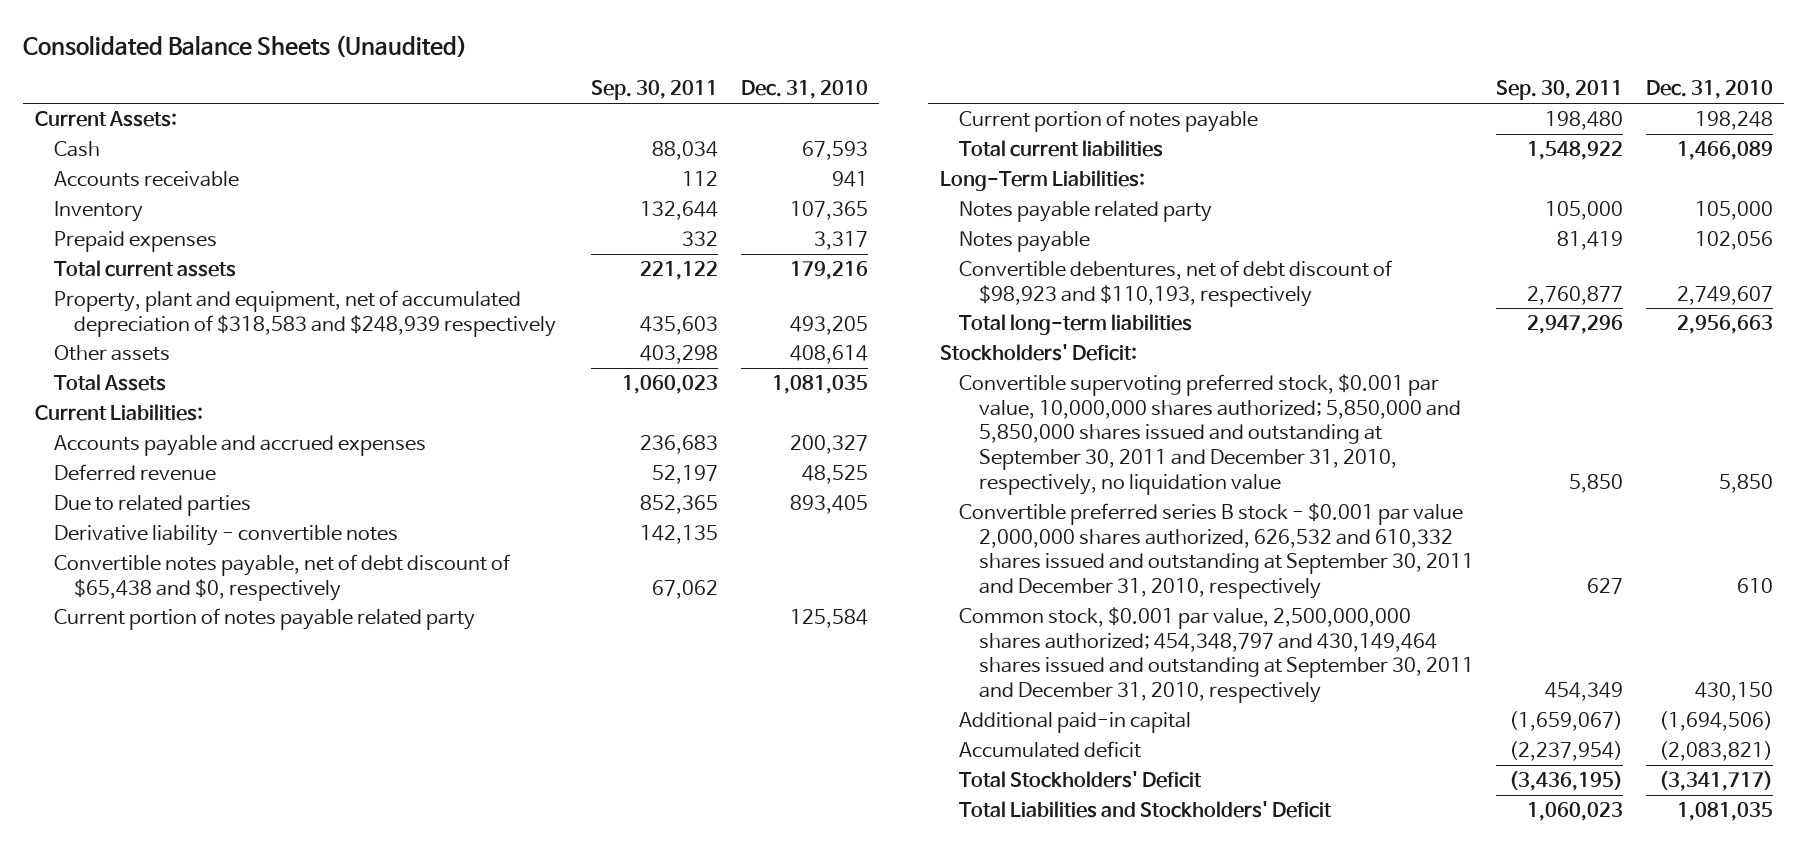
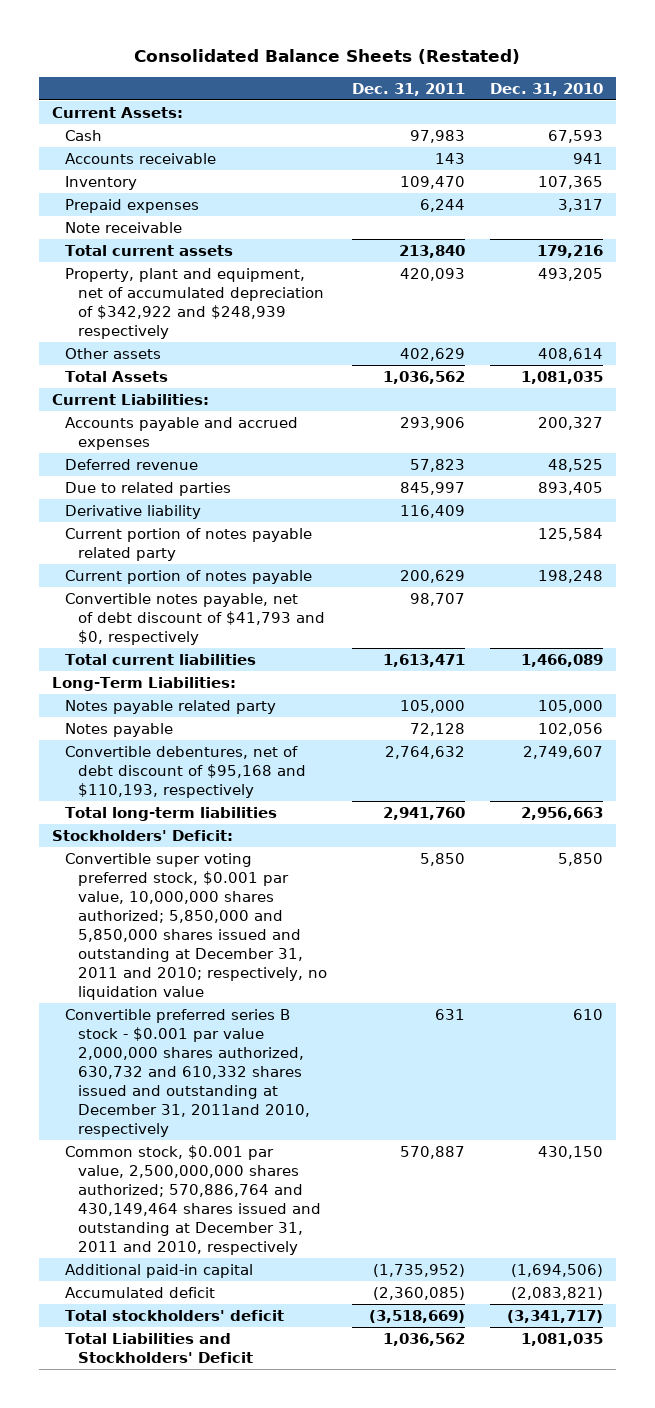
- Consolidated Balance Sheets (Unaudited)
+ Consolidated Balance Sheets (Restated)
- | Sep. 30, 2011 | Dec. 31, 2010
+ | Dec. 31, 2011 | Dec. 31, 2010
+ Note receivable
- Property, plant and equipment, net of accumulated depreciation of $318,583 and $248,939 respectively | 435,603 | 493,205
+ Property, plant and equipment, net of accumulated depreciation of $342,922 and $248,939 respectively | 420,093 | 493,205
- Derivative liability - convertible notes | 142,135 |
- Convertible notes payable, net of debt discount of $65,438 and $0, respectively | 67,062 |
+ Derivative liability | 116,409 |
+ Convertible notes payable, net of debt discount of $41,793 and $0, respectively | 98,707 |
- Convertible debentures, net of debt discount of $98,923 and $110,193, respectively | 2,760,877 | 2,749,607
+ Convertible debentures, net of debt discount of $95,168 and $110,193, respectively | 2,764,632 | 2,749,607
- Convertible supervoting preferred stock, $0.001 par value, 10,000,000 shares authorized; 5,850,000 and 5,850,000 shares issued and outstanding at September 30, 2011 and December 31, 2010, respectively, no liquidation value | 5,850 | 5,850
- Convertible preferred series B stock - $0.001 par value 2,000,000 shares authorized, 626,532 and 610,332 shares issued and outstanding at September 30, 2011 and December 31, 2010, respectively | 627 | 610
- Common stock, $0.001 par value, 2,500,000,000 shares authorized; 454,348,797 and 430,149,464 shares issued and outstanding at September 30, 2011 and December 31, 2010, respectively | 454,349 | 430,150
+ Convertible super voting preferred stock, $0.001 par value, 10,000,000 shares authorized; 5,850,000 and 5,850,000 shares issued and outstanding at December 31, 2011 and 2010; respectively, no liquidation value | 5,850 | 5,850
+ Convertible preferred series B stock - $0.001 par value 2,000,000 shares authorized, 630,732 and 610,332 shares issued and outstanding at December 31, 2011and 2010, respectively | 631 | 610
+ Common stock, $0.001 par value, 2,500,000,000 shares authorized; 570,886,764 and 430,149,464 shares issued and outstanding at December 31, 2011 and 2010, respectively | 570,887 | 430,150
- Total Stockholders' Deficit | (3,436,195) | (3,341,717)
+ Total stockholders' deficit | (3,518,669) | (3,341,717)

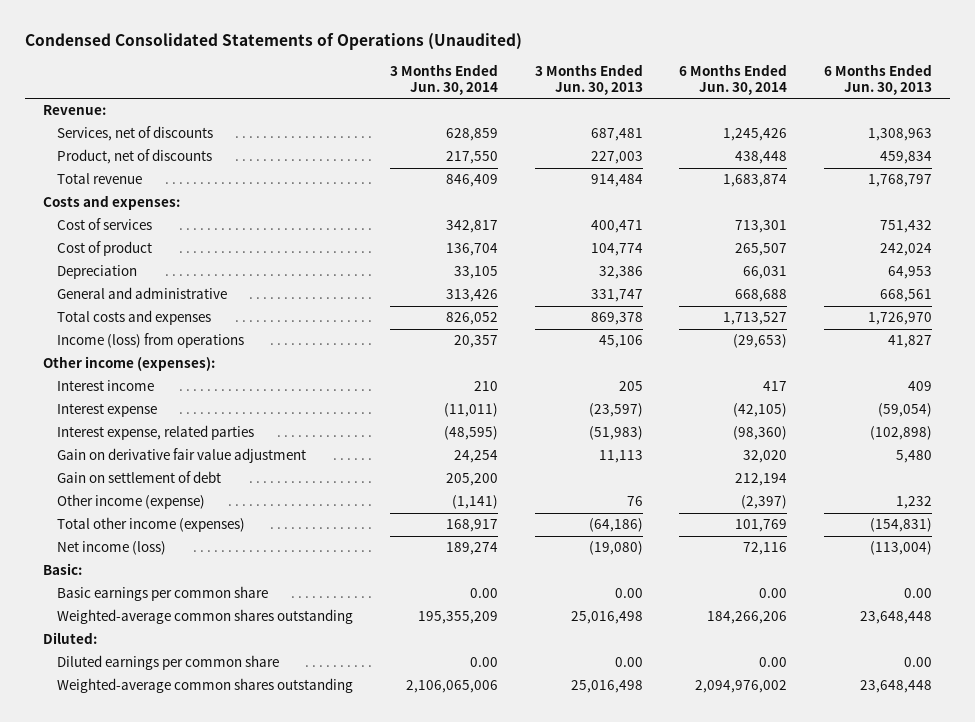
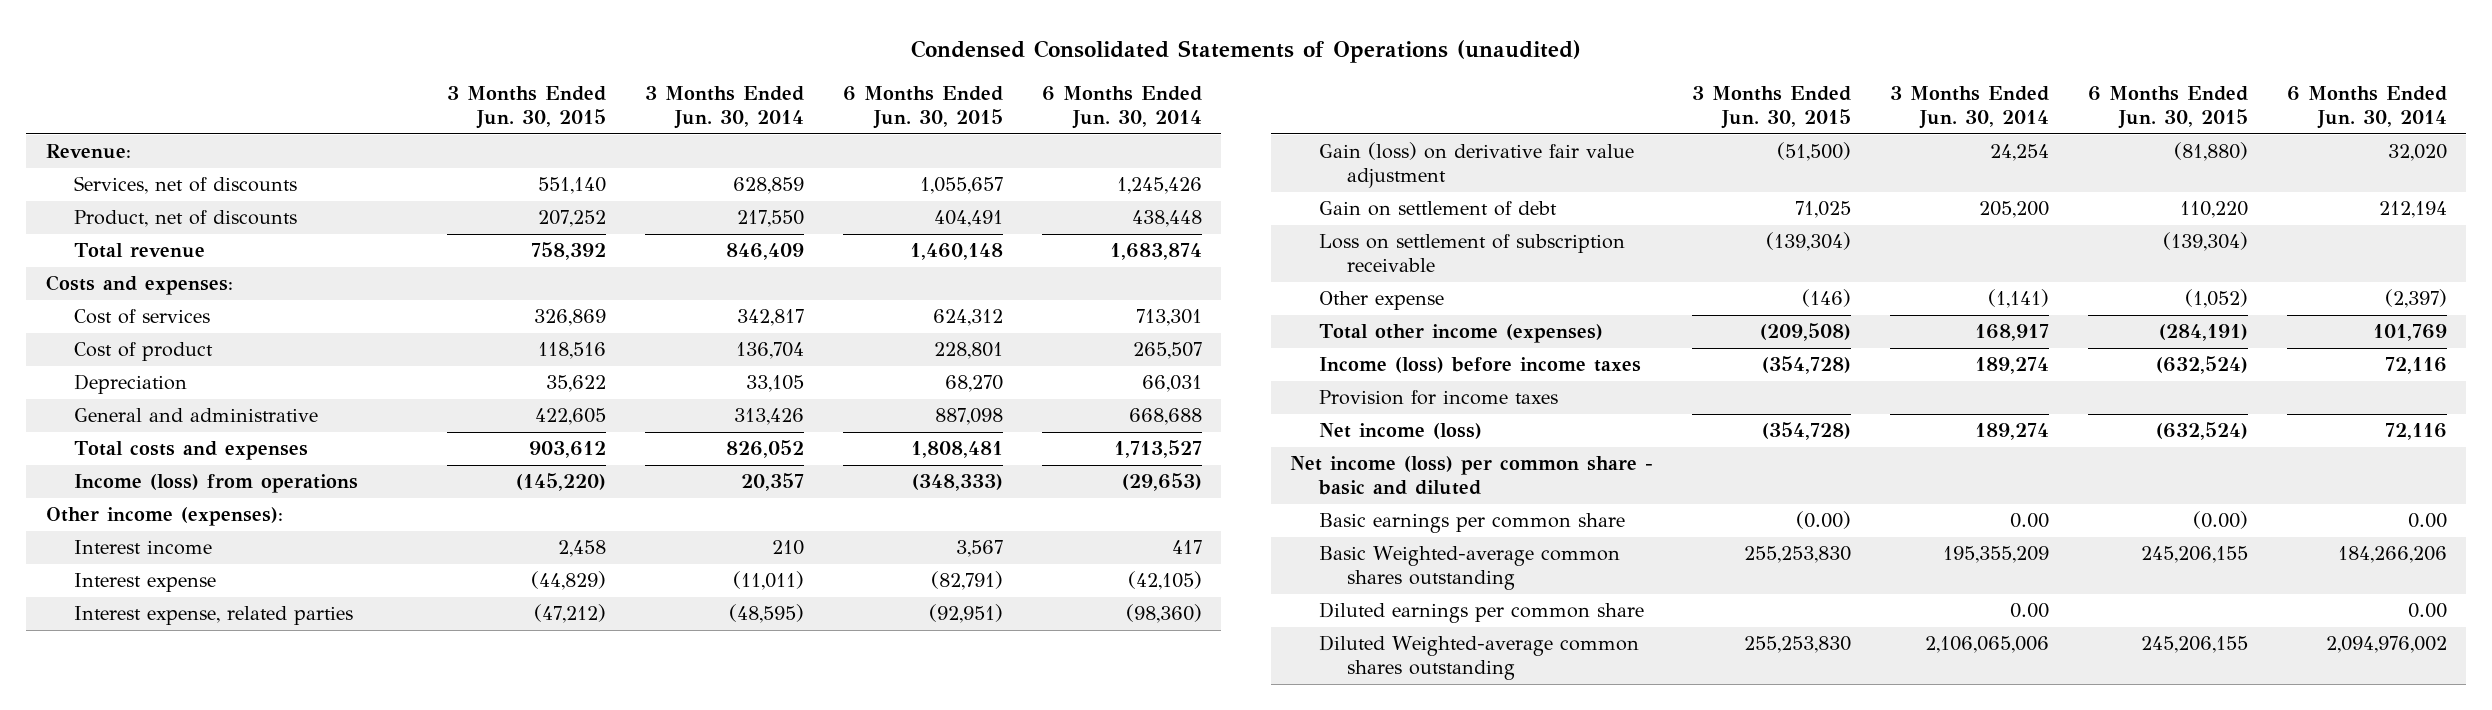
- Condensed Consolidated Statements of Operations (Unaudited)
+ Condensed Consolidated Statements of Operations (unaudited)
- | 3 Months Ended Jun. 30, 2014 | 3 Months Ended Jun. 30, 2013 | 6 Months Ended Jun. 30, 2014 | 6 Months Ended Jun. 30, 2013
+ | 3 Months Ended Jun. 30, 2015 | 3 Months Ended Jun. 30, 2014 | 6 Months Ended Jun. 30, 2015 | 6 Months Ended Jun. 30, 2014
- Gain on derivative fair value adjustment | 24,254 | 11,113 | 32,020 | 5,480
+ Gain (loss) on derivative fair value adjustment | (51,500) | 24,254 | (81,880) | 32,020
- Other income (expense) | (1,141) | 76 | (2,397) | 1,232
+ Loss on settlement of subscription receivable | (139,304) | | (139,304) |
+ Other expense | (146) | (1,141) | (1,052) | (2,397)
+ Income (loss) before income taxes | (354,728) | 189,274 | (632,524) | 72,116
+ Provision for income taxes
- Basic:
+ Net income (loss) per common share - basic and diluted
- Weighted-average common shares outstanding | 195,355,209 | 25,016,498 | 184,266,206 | 23,648,448
- Diluted:
+ Basic Weighted-average common shares outstanding | 255,253,830 | 195,355,209 | 245,206,155 | 184,266,206
- Weighted-average common shares outstanding | 2,106,065,006 | 25,016,498 | 2,094,976,002 | 23,648,448
+ Diluted Weighted-average common shares outstanding | 255,253,830 | 2,106,065,006 | 245,206,155 | 2,094,976,002

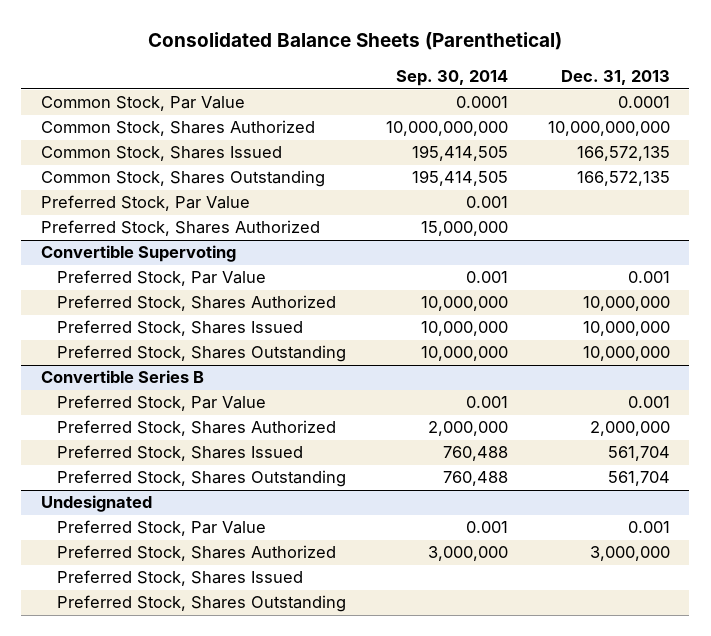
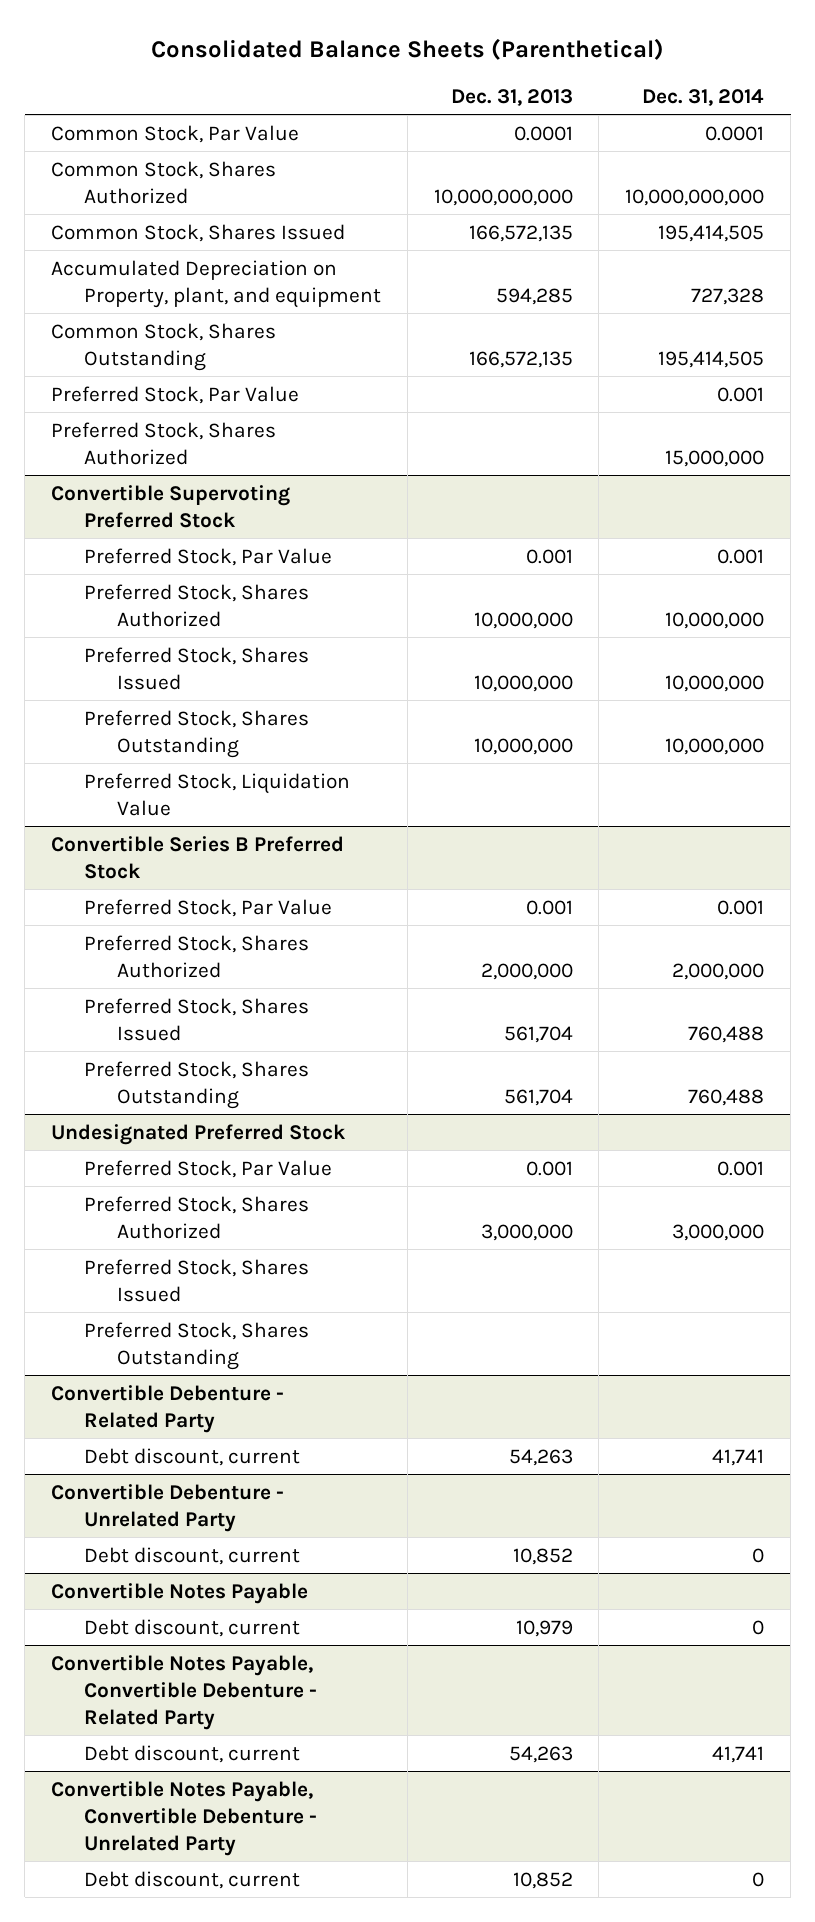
- | Sep. 30, 2014 | Dec. 31, 2013
+ | Dec. 31, 2013 | Dec. 31, 2014
+ Accumulated Depreciation on Property, plant, and equipment | 594,285 | 727,328
- Convertible Supervoting
+ Convertible Supervoting Preferred Stock
- Convertible Series B
+ Preferred Stock, Liquidation Value
+ Convertible Series B Preferred Stock
- Undesignated
+ Undesignated Preferred Stock
+ Convertible Debenture - Related Party
+ Debt discount, current | 54,263 | 41,741
+ Convertible Debenture - Unrelated Party
+ Debt discount, current | 10,852 | 0
+ Convertible Notes Payable
+ Debt discount, current | 10,979 | 0
+ Convertible Notes Payable, Convertible Debenture - Related Party
+ Debt discount, current | 54,263 | 41,741
+ Convertible Notes Payable, Convertible Debenture - Unrelated Party
+ Debt discount, current | 10,852 | 0

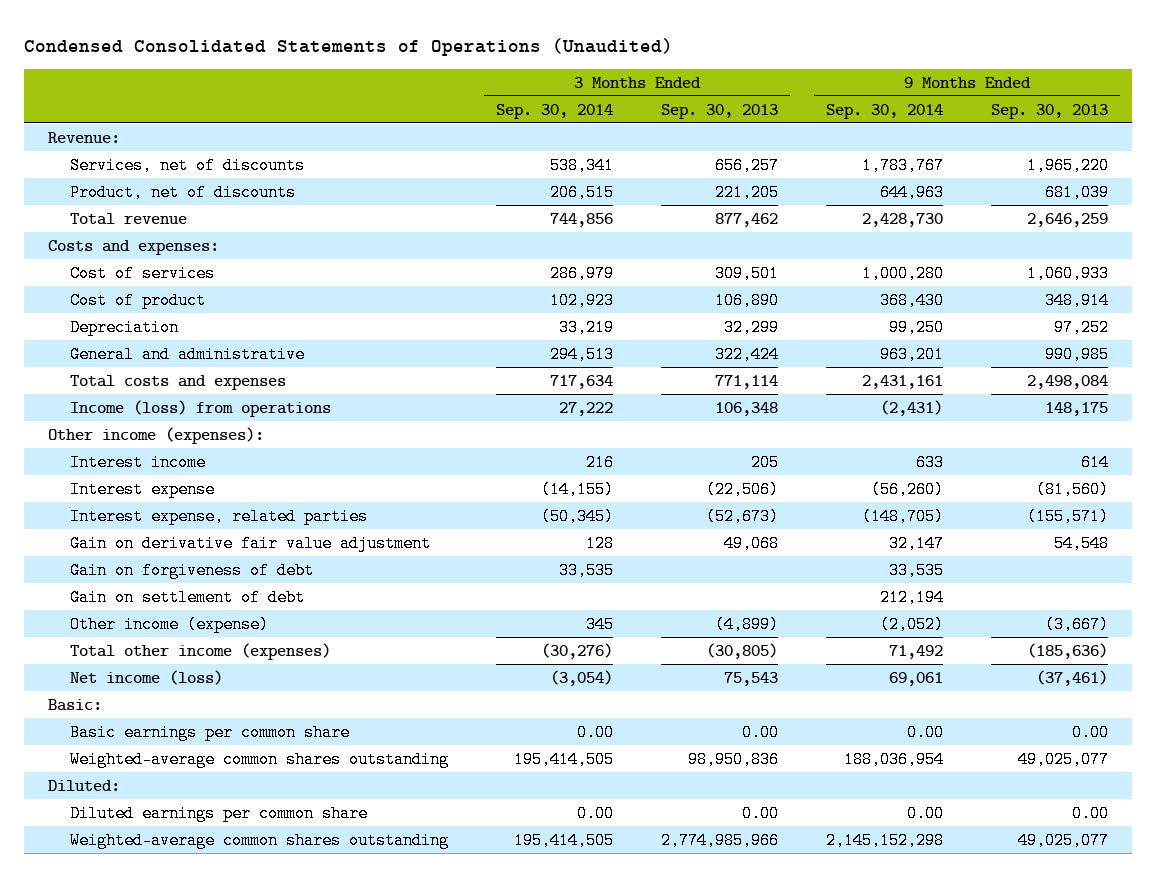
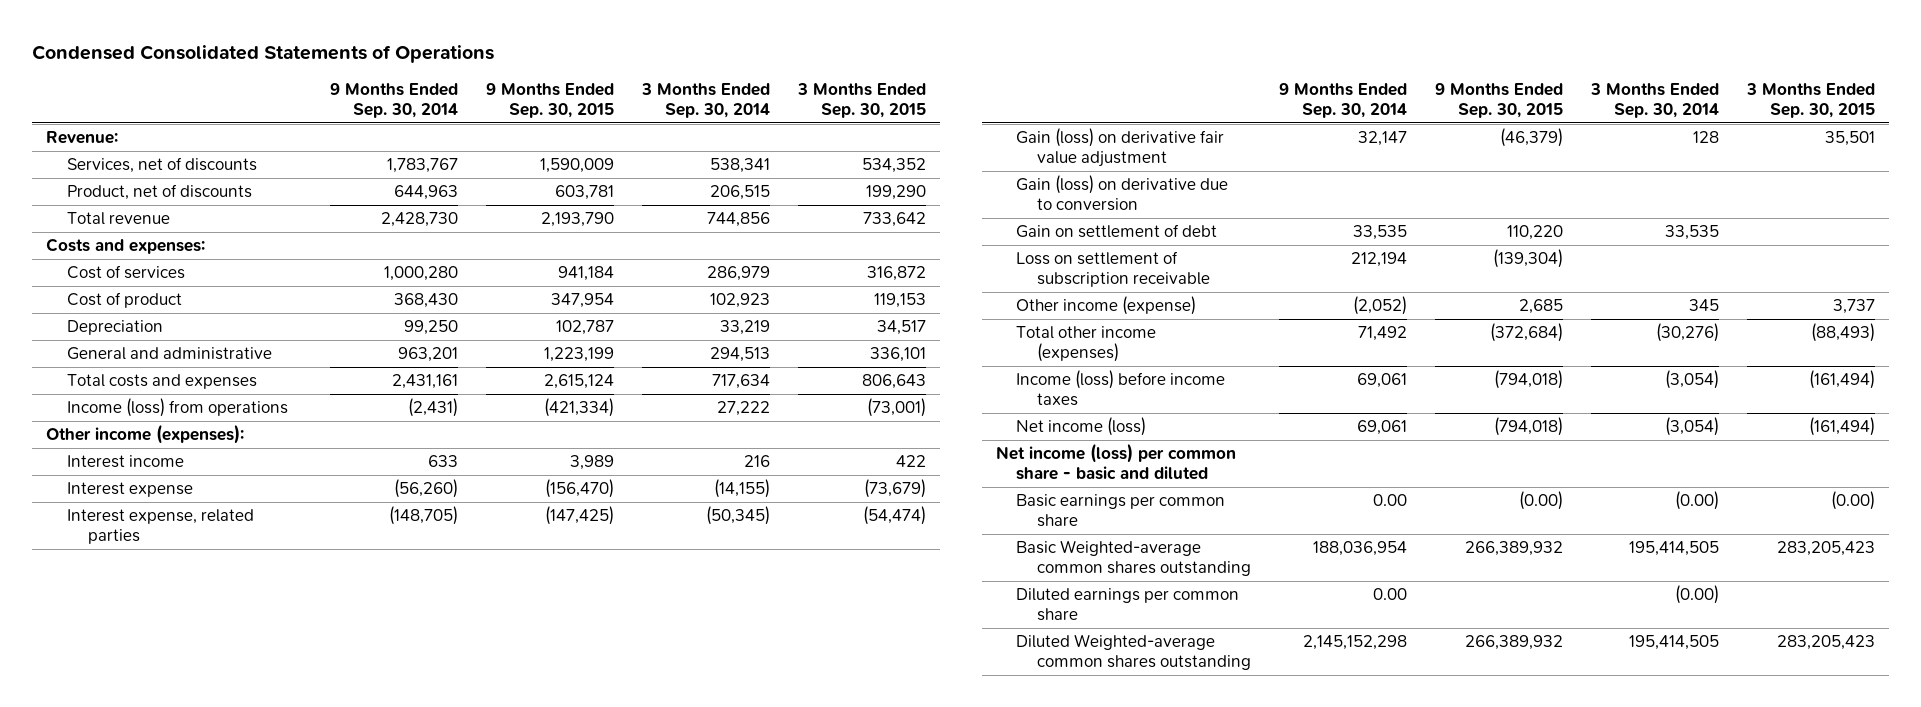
- Condensed Consolidated Statements of Operations (Unaudited)
+ Condensed Consolidated Statements of Operations
- | 3 Months Ended Sep. 30, 2014 | 3 Months Ended Sep. 30, 2013 | 9 Months Ended Sep. 30, 2014 | 9 Months Ended Sep. 30, 2013
+ | 9 Months Ended Sep. 30, 2014 | 9 Months Ended Sep. 30, 2015 | 3 Months Ended Sep. 30, 2014 | 3 Months Ended Sep. 30, 2015
- Gain on derivative fair value adjustment | 128 | 49,068 | 32,147 | 54,548
- Gain on forgiveness of debt | 33,535 | | 33,535 |
- Gain on settlement of debt | | | 212,194 |
+ Gain (loss) on derivative fair value adjustment | 32,147 | (46,379) | 128 | 35,501
+ Gain (loss) on derivative due to conversion
+ Gain on settlement of debt | 33,535 | 110,220 | 33,535 |
+ Loss on settlement of subscription receivable | 212,194 | (139,304) | |
+ Income (loss) before income taxes | 69,061 | (794,018) | (3,054) | (161,494)
- Basic:
- Basic earnings per common share | 0.00 | 0.00 | 0.00 | 0.00
- Weighted-average common shares outstanding | 195,414,505 | 98,950,836 | 188,036,954 | 49,025,077
- Diluted:
- Diluted earnings per common share | 0.00 | 0.00 | 0.00 | 0.00
- Weighted-average common shares outstanding | 195,414,505 | 2,774,985,966 | 2,145,152,298 | 49,025,077
+ Net income (loss) per common share - basic and diluted
+ Basic earnings per common share | 0.00 | (0.00) | (0.00) | (0.00)
+ Basic Weighted-average common shares outstanding | 188,036,954 | 266,389,932 | 195,414,505 | 283,205,423
+ Diluted earnings per common share | 0.00 | | (0.00) |
+ Diluted Weighted-average common shares outstanding | 2,145,152,298 | 266,389,932 | 195,414,505 | 283,205,423

